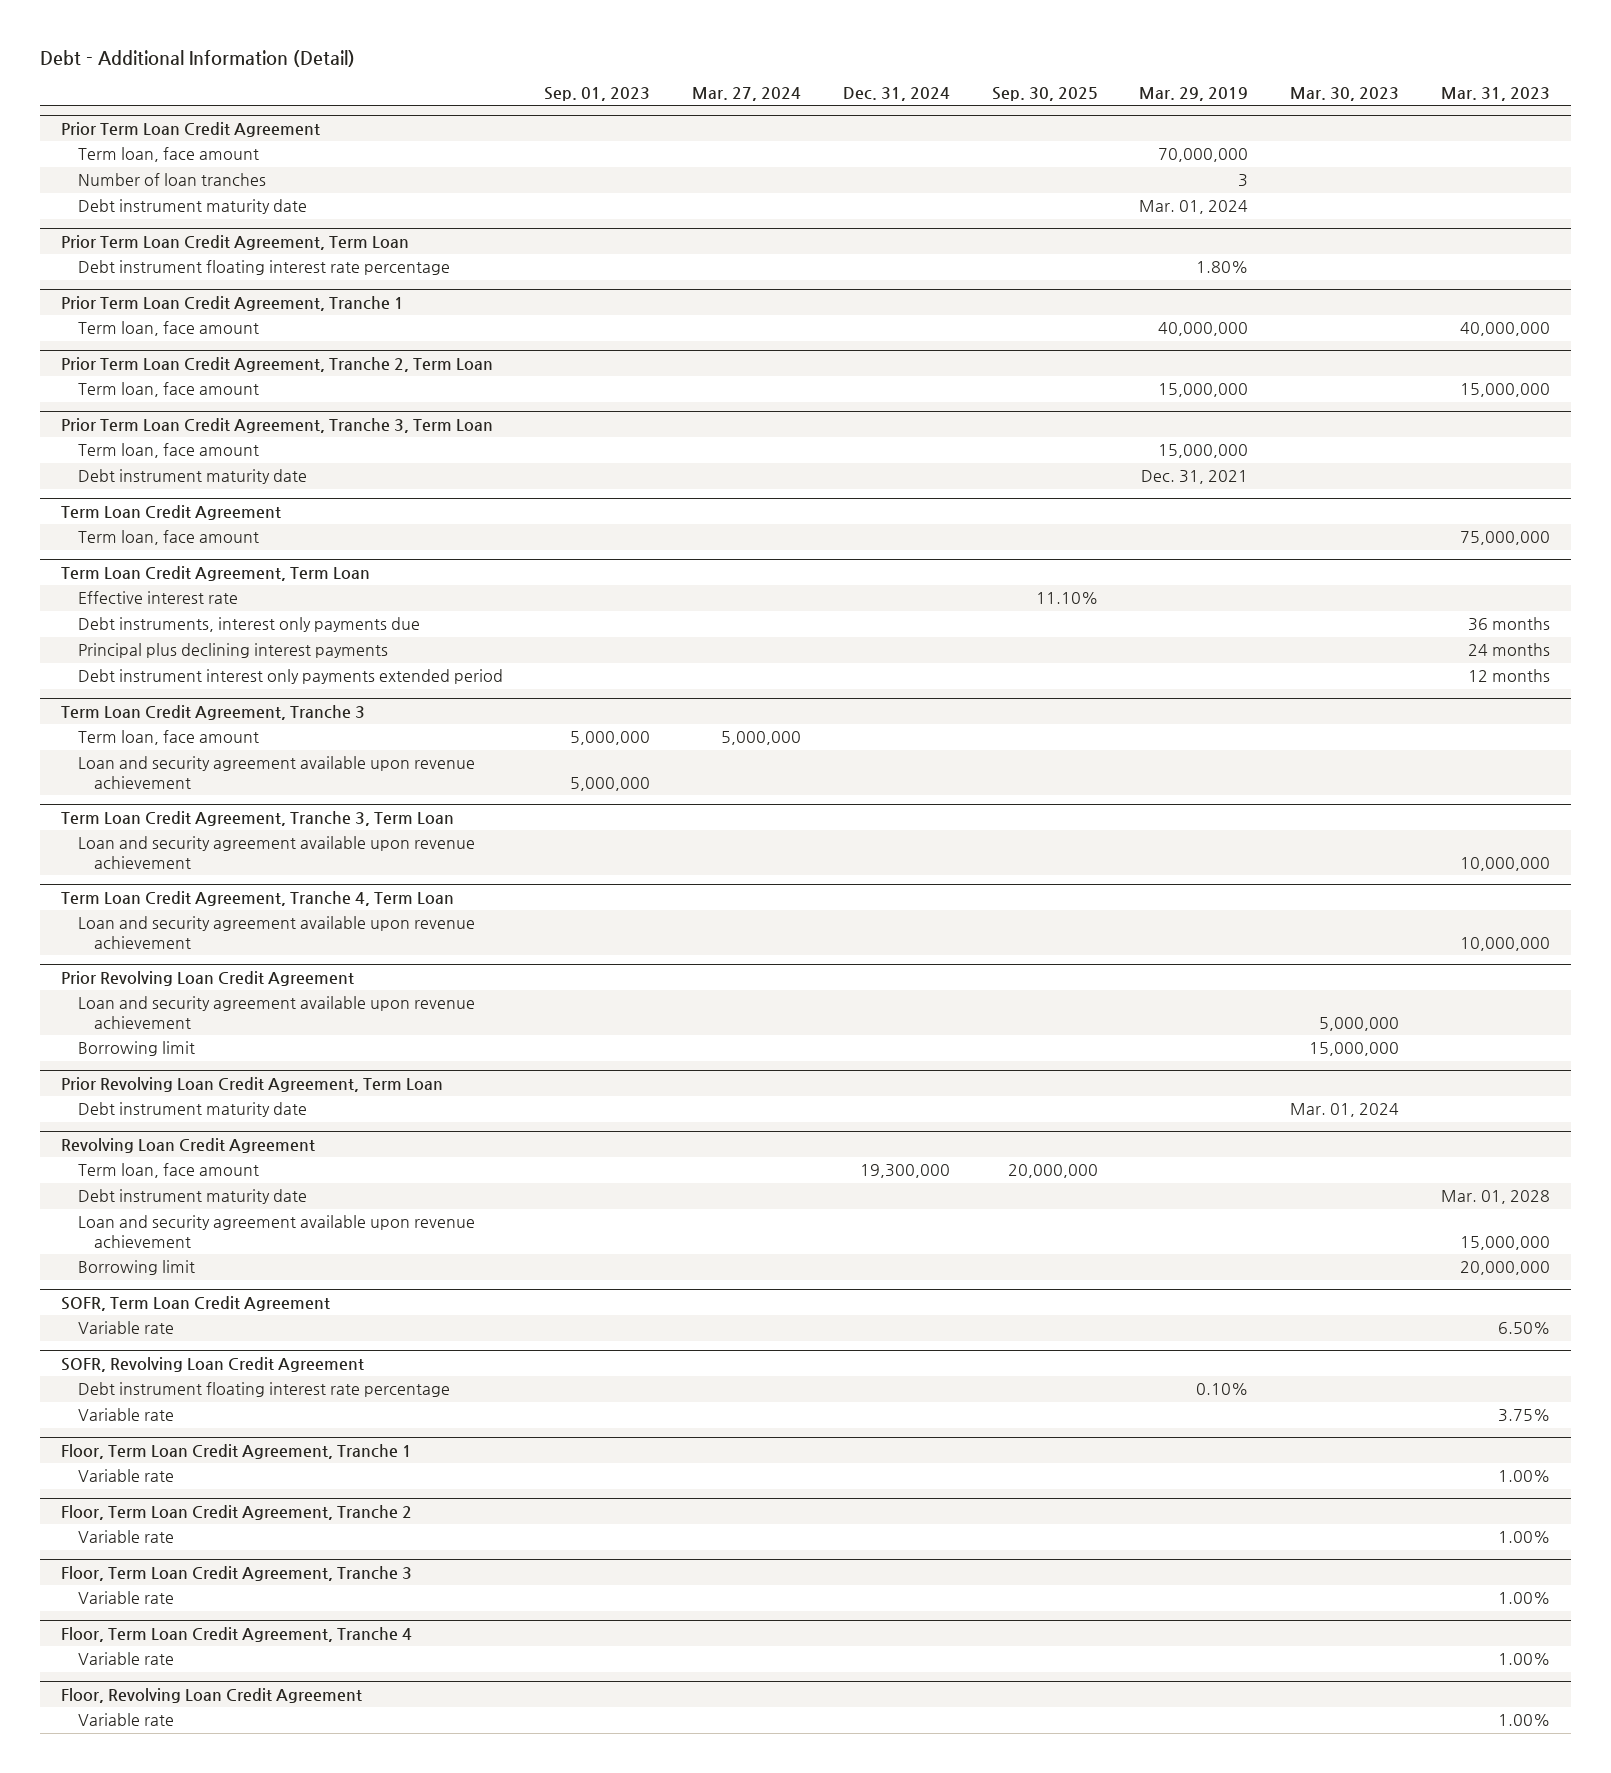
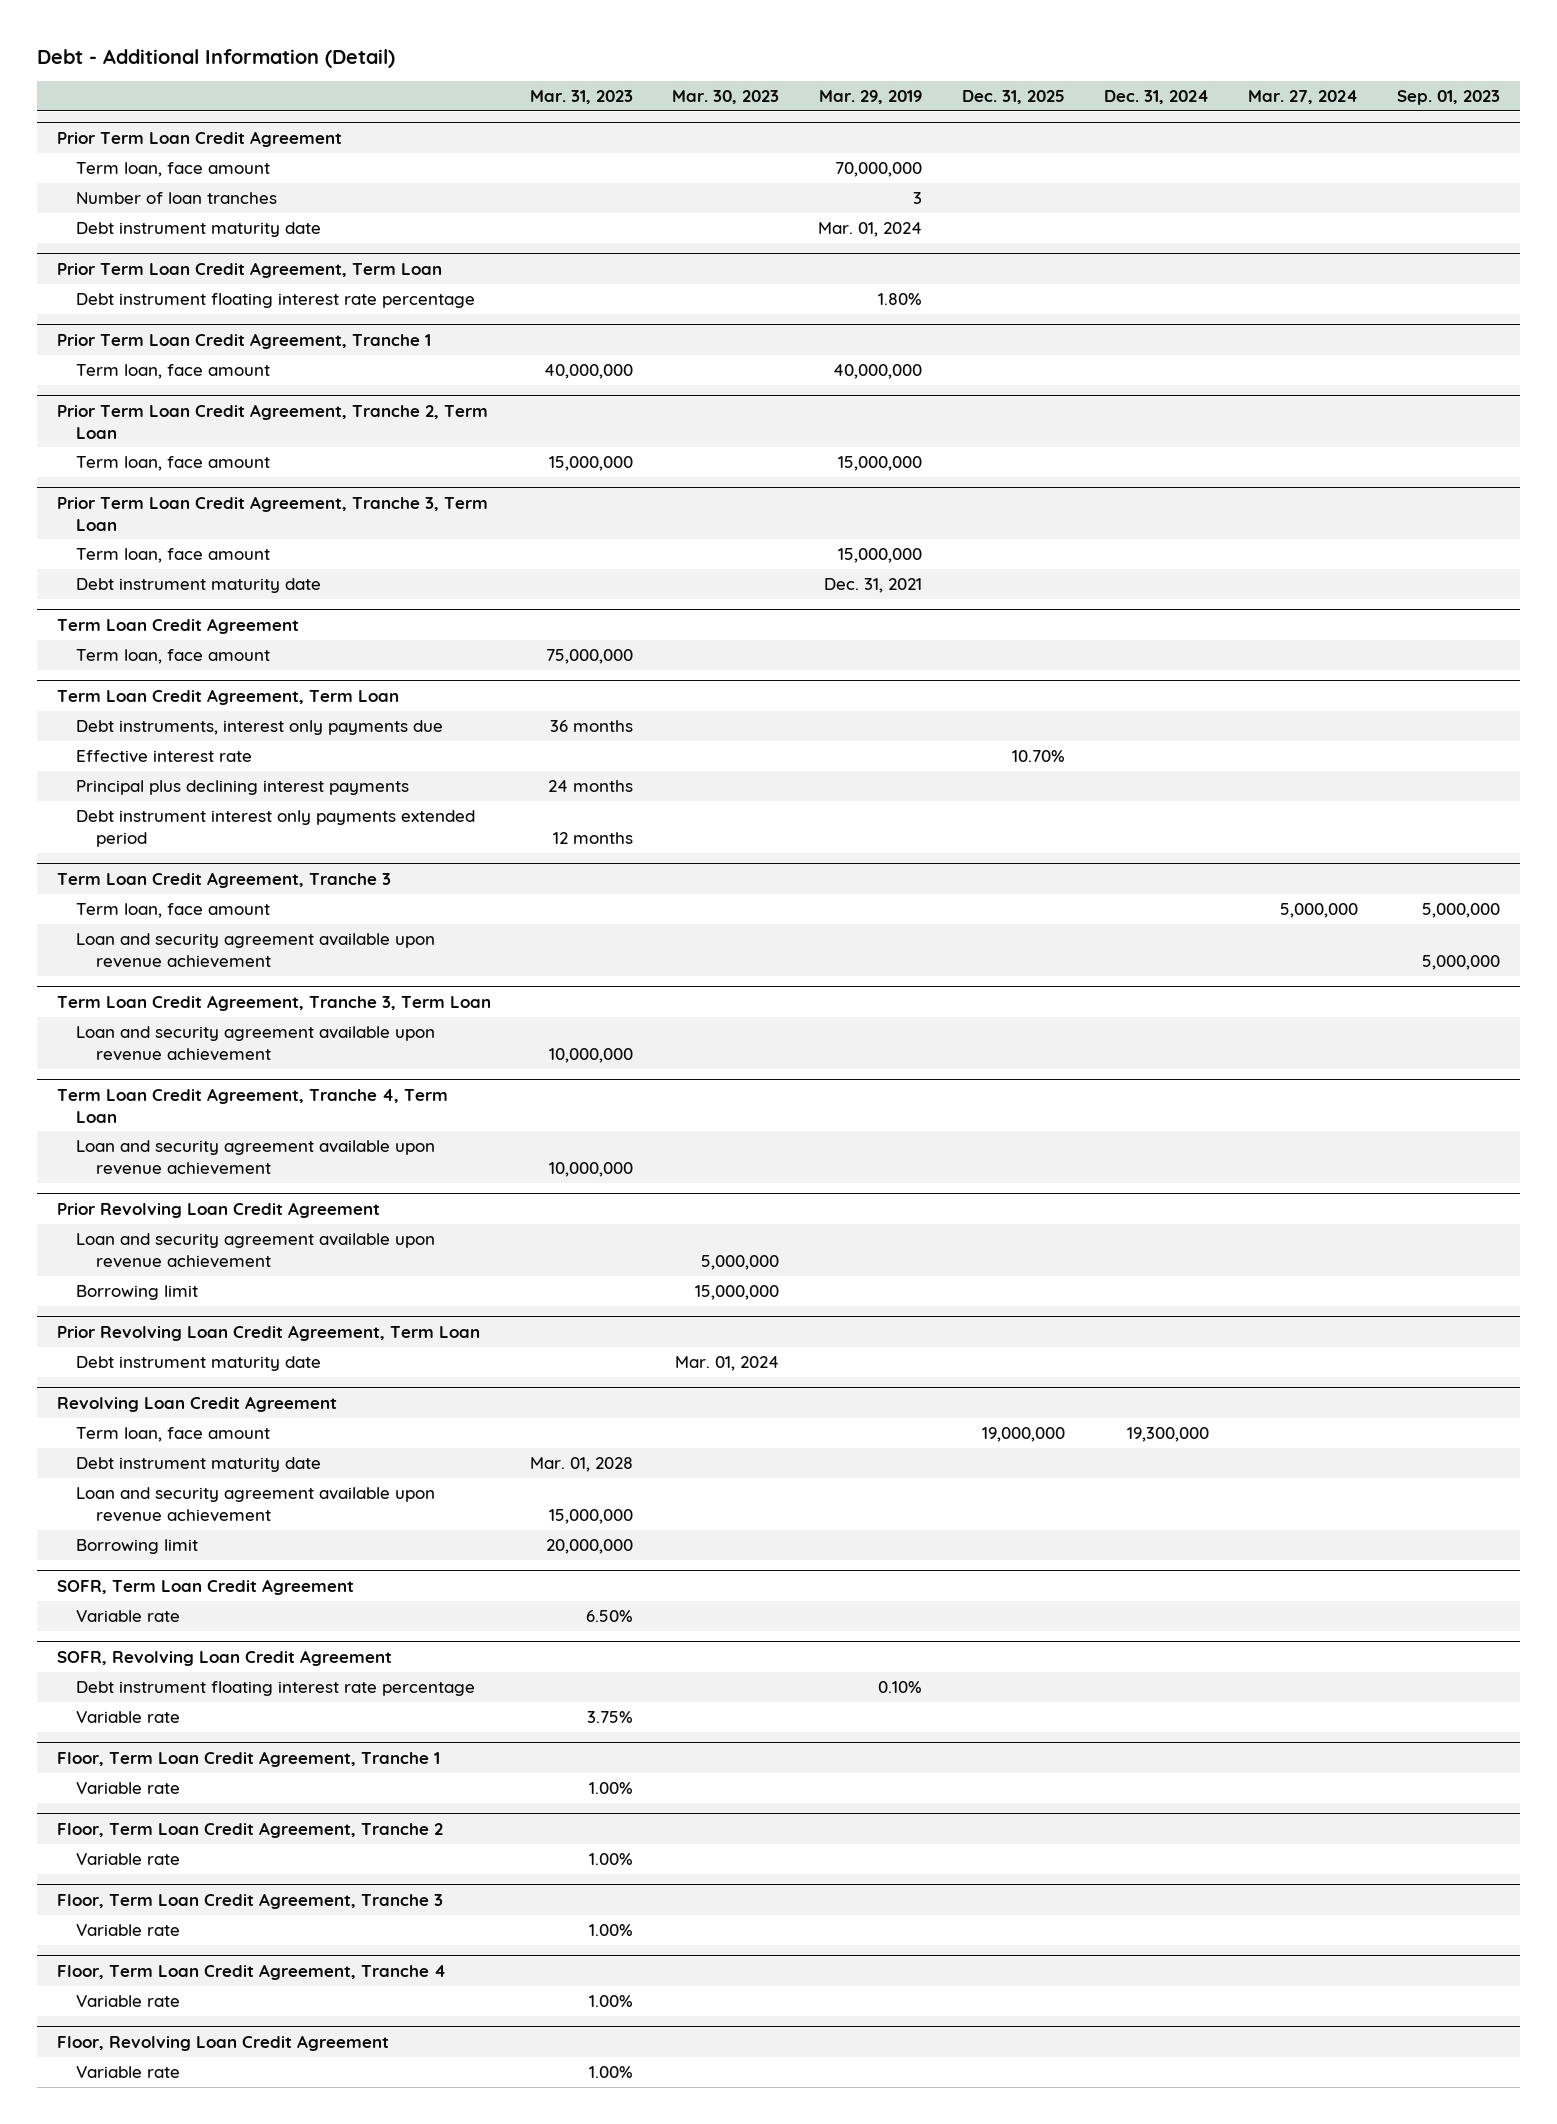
- | Sep. 01, 2023 | Mar. 27, 2024 | Dec. 31, 2024 | Sep. 30, 2025 | Mar. 29, 2019 | Mar. 30, 2023 | Mar. 31, 2023
+ | Mar. 31, 2023 | Mar. 30, 2023 | Mar. 29, 2019 | Dec. 31, 2025 | Dec. 31, 2024 | Mar. 27, 2024 | Sep. 01, 2023
@ Term Loan Credit Agreement, Term Loan
moved down: Effective interest rate | | | | 10.70% | | |

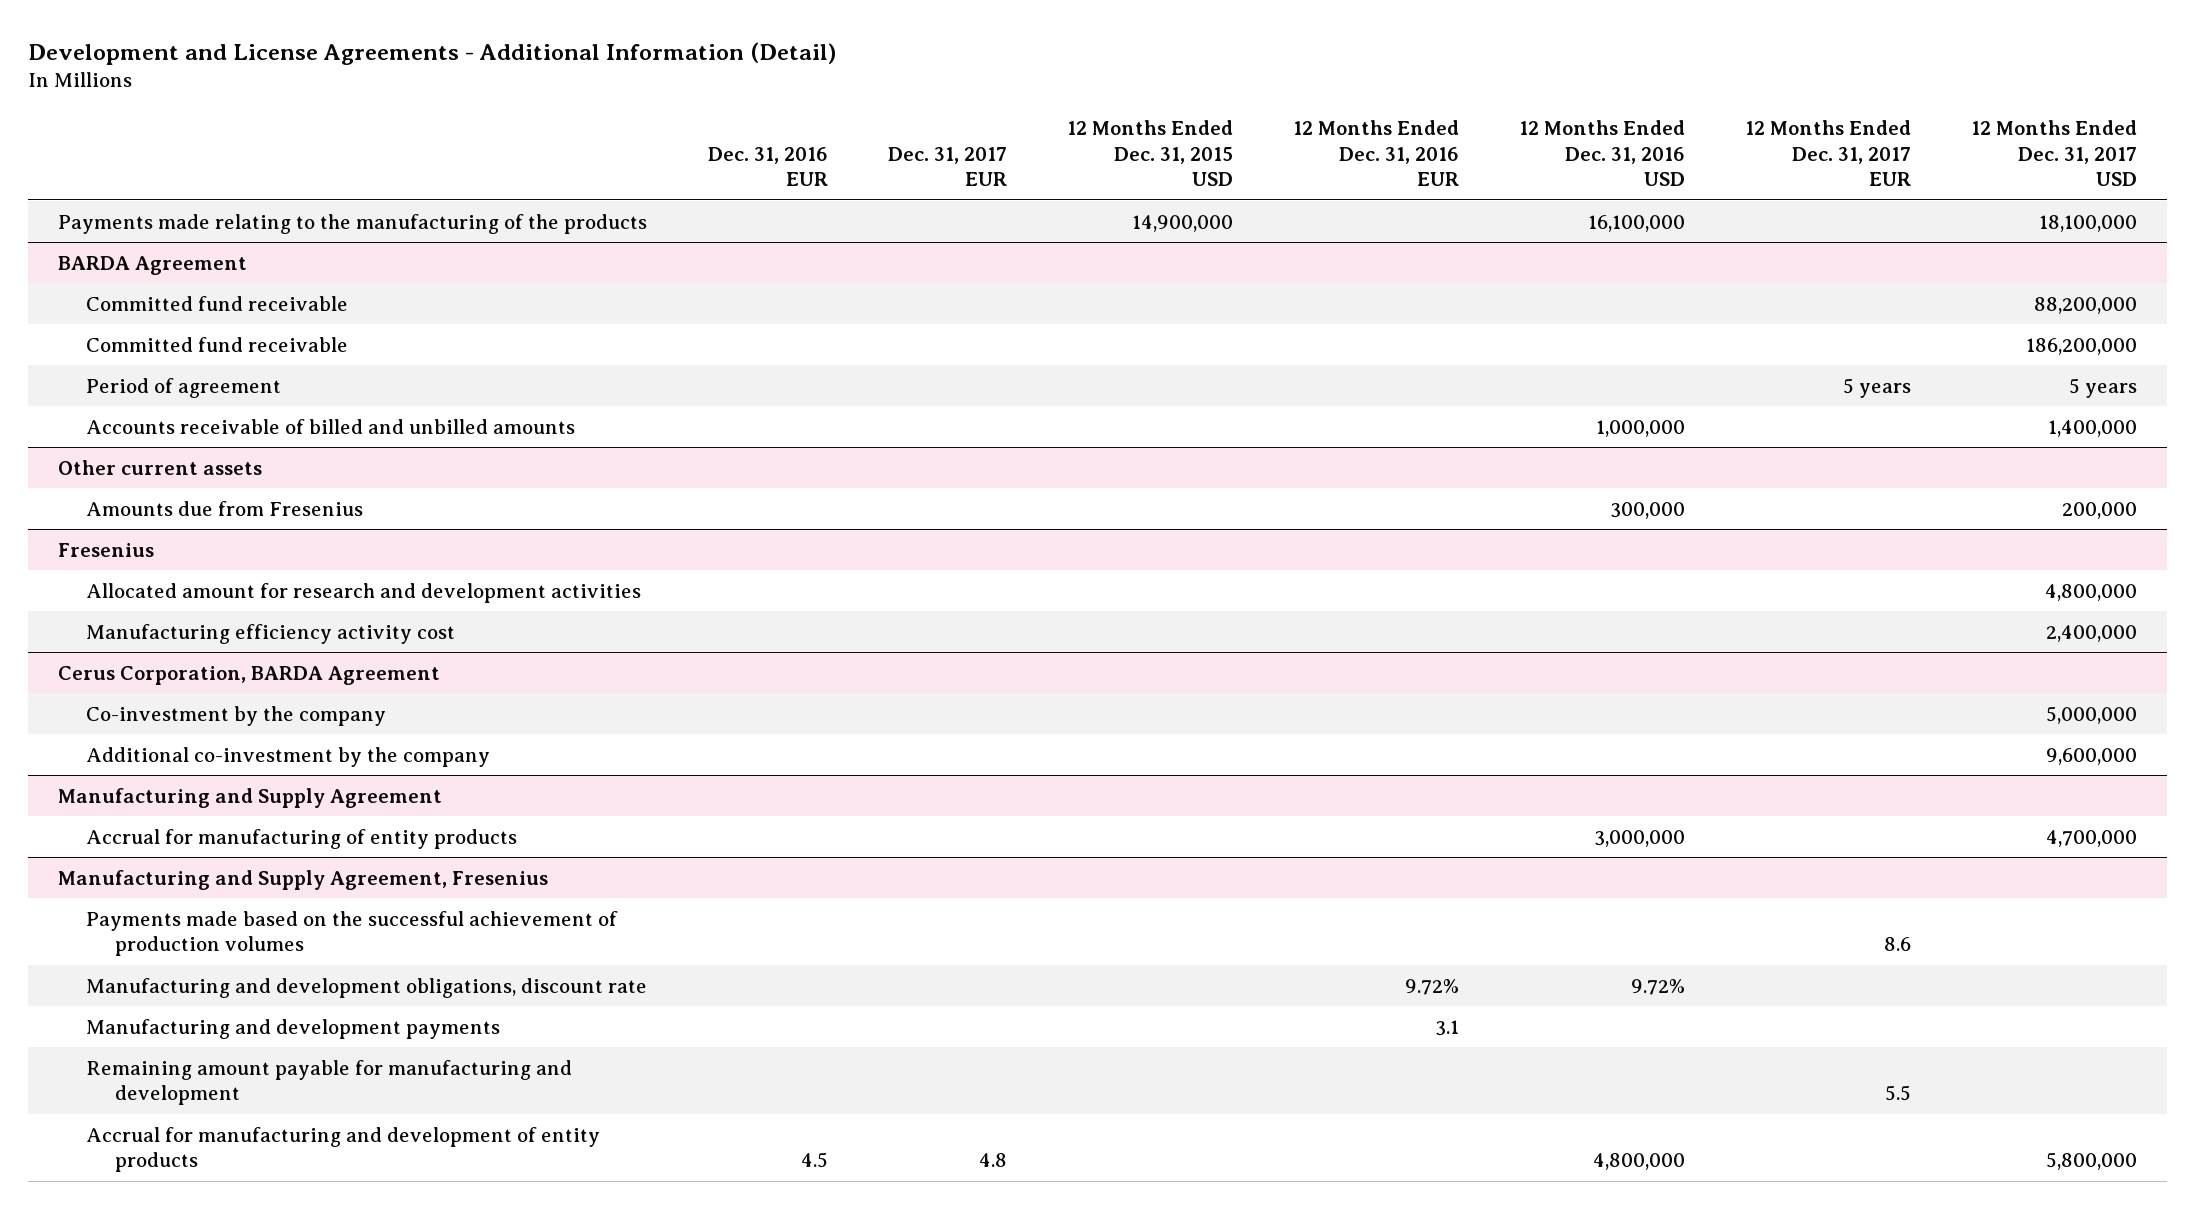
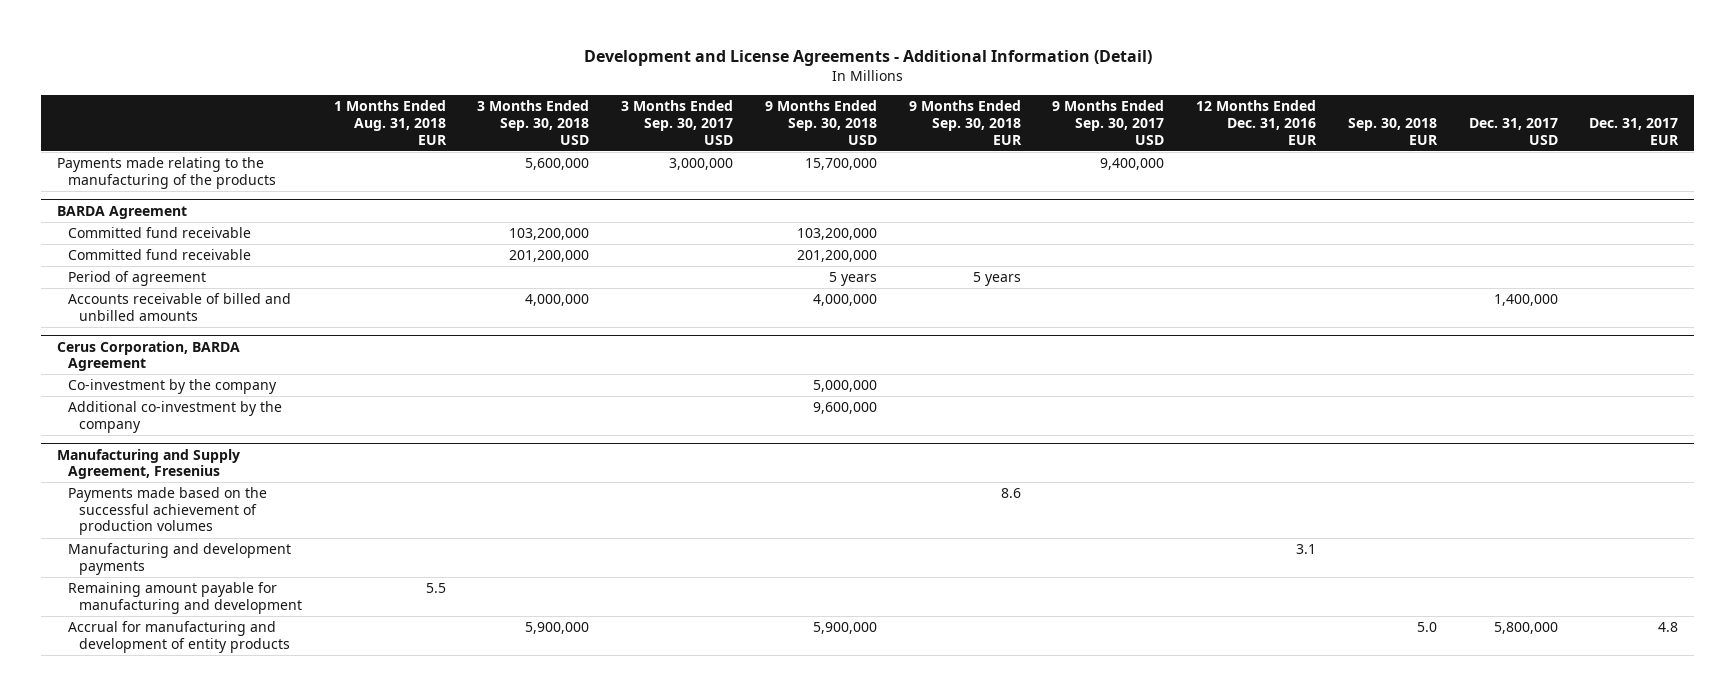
- | Dec. 31, 2016 EUR | Dec. 31, 2017 EUR | 12 Months Ended Dec. 31, 2015 USD | 12 Months Ended Dec. 31, 2016 EUR | 12 Months Ended Dec. 31, 2016 USD | 12 Months Ended Dec. 31, 2017 EUR | 12 Months Ended Dec. 31, 2017 USD
+ | 1 Months Ended Aug. 31, 2018 EUR | 3 Months Ended Sep. 30, 2018 USD | 3 Months Ended Sep. 30, 2017 USD | 9 Months Ended Sep. 30, 2018 USD | 9 Months Ended Sep. 30, 2018 EUR | 9 Months Ended Sep. 30, 2017 USD | 12 Months Ended Dec. 31, 2016 EUR | Sep. 30, 2018 EUR | Dec. 31, 2017 USD | Dec. 31, 2017 EUR
- Other current assets
- Amounts due from Fresenius | | | | | 300,000 | | 200,000
- Fresenius
- Allocated amount for research and development activities | | | | | | | 4,800,000
- Manufacturing efficiency activity cost | | | | | | | 2,400,000
- Manufacturing and Supply Agreement
- Accrual for manufacturing of entity products | | | | | 3,000,000 | | 4,700,000
@ Manufacturing and Supply Agreement, Fresenius
- Manufacturing and development obligations, discount rate | | | | 9.72% | 9.72% | |

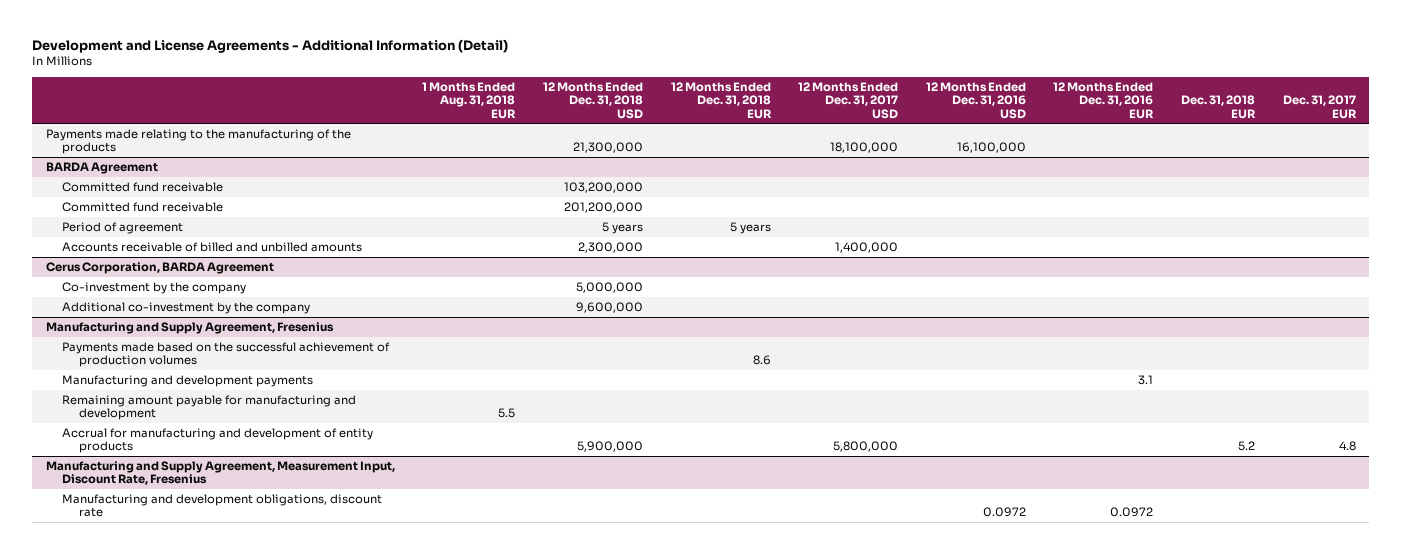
- | 1 Months Ended Aug. 31, 2018 EUR | 3 Months Ended Sep. 30, 2018 USD | 3 Months Ended Sep. 30, 2017 USD | 9 Months Ended Sep. 30, 2018 USD | 9 Months Ended Sep. 30, 2018 EUR | 9 Months Ended Sep. 30, 2017 USD | 12 Months Ended Dec. 31, 2016 EUR | Sep. 30, 2018 EUR | Dec. 31, 2017 USD | Dec. 31, 2017 EUR
+ | 1 Months Ended Aug. 31, 2018 EUR | 12 Months Ended Dec. 31, 2018 USD | 12 Months Ended Dec. 31, 2018 EUR | 12 Months Ended Dec. 31, 2017 USD | 12 Months Ended Dec. 31, 2016 USD | 12 Months Ended Dec. 31, 2016 EUR | Dec. 31, 2018 EUR | Dec. 31, 2017 EUR
+ Manufacturing and Supply Agreement, Measurement Input, Discount Rate, Fresenius
+ Manufacturing and development obligations, discount rate | | | | | 0.0972 | 0.0972 | |

